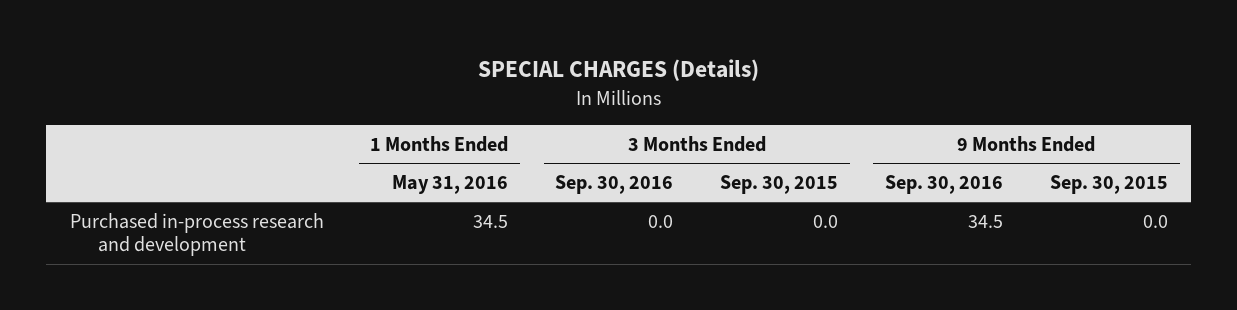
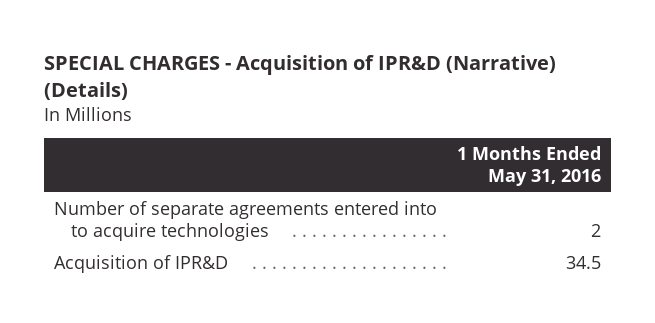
- SPECIAL CHARGES (Details)
+ SPECIAL CHARGES - Acquisition of IPR&D (Narrative) (Details)
- | 1 Months Ended May 31, 2016 | 3 Months Ended Sep. 30, 2016 | 3 Months Ended Sep. 30, 2015 | 9 Months Ended Sep. 30, 2016 | 9 Months Ended Sep. 30, 2015
+ | 1 Months Ended May 31, 2016
- Purchased in-process research and development | 34.5 | 0.0 | 0.0 | 34.5 | 0.0
+ Number of separate agreements entered into to acquire technologies | 2
+ Acquisition of IPR&D | 34.5

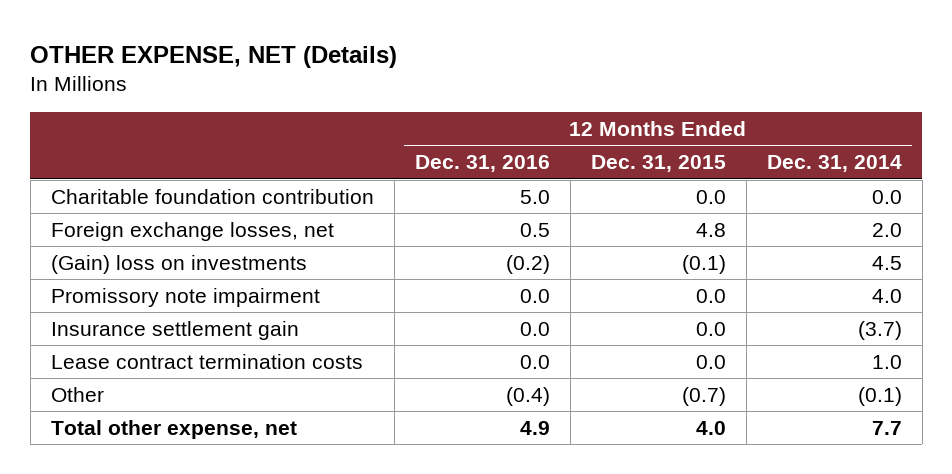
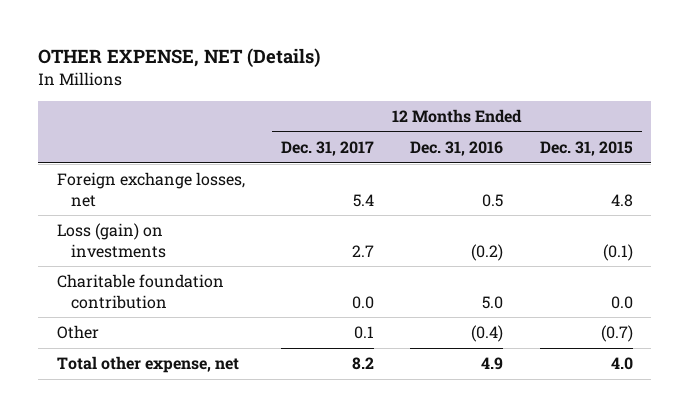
- | 12 Months Ended Dec. 31, 2016 | 12 Months Ended Dec. 31, 2015 | 12 Months Ended Dec. 31, 2014
+ | 12 Months Ended Dec. 31, 2017 | 12 Months Ended Dec. 31, 2016 | 12 Months Ended Dec. 31, 2015
- (Gain) loss on investments | (0.2) | (0.1) | 4.5
- Promissory note impairment | 0.0 | 0.0 | 4.0
- Insurance settlement gain | 0.0 | 0.0 | (3.7)
- Lease contract termination costs | 0.0 | 0.0 | 1.0
+ Loss (gain) on investments | 2.7 | (0.2) | (0.1)
moved down: Charitable foundation contribution | 0.0 | 5.0 | 0.0

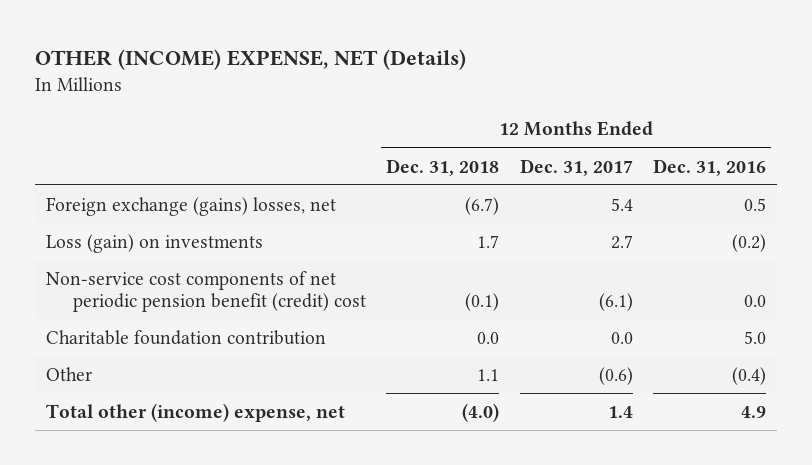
- OTHER EXPENSE, NET (Details)
+ OTHER (INCOME) EXPENSE, NET (Details)
- | 12 Months Ended Dec. 31, 2017 | 12 Months Ended Dec. 31, 2016 | 12 Months Ended Dec. 31, 2015
+ | 12 Months Ended Dec. 31, 2018 | 12 Months Ended Dec. 31, 2017 | 12 Months Ended Dec. 31, 2016
- Foreign exchange losses, net | 5.4 | 0.5 | 4.8
+ Foreign exchange (gains) losses, net | (6.7) | 5.4 | 0.5
+ Non-service cost components of net periodic pension benefit (credit) cost | (0.1) | (6.1) | 0.0
- Other | 0.1 | (0.4) | (0.7)
- Total other expense, net | 8.2 | 4.9 | 4.0
+ Other | 1.1 | (0.6) | (0.4)
+ Total other (income) expense, net | (4.0) | 1.4 | 4.9

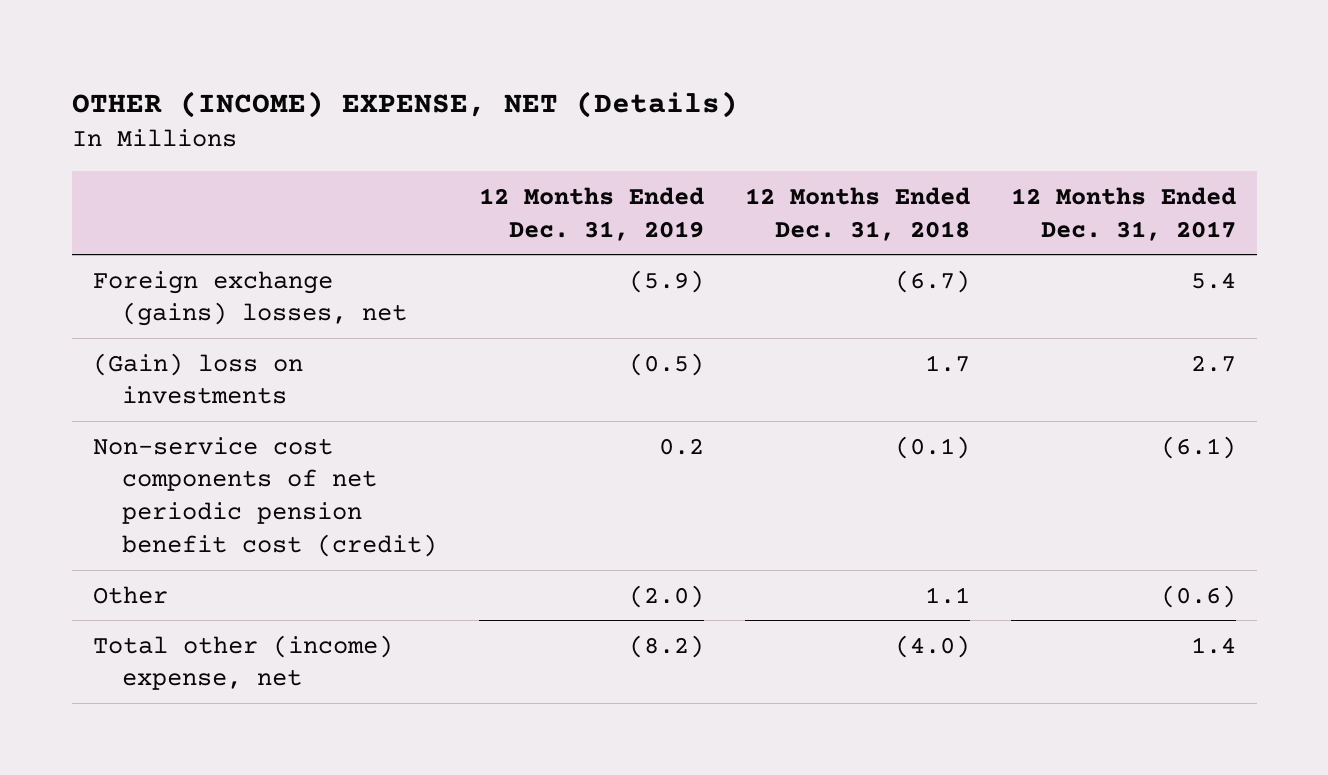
- | 12 Months Ended Dec. 31, 2018 | 12 Months Ended Dec. 31, 2017 | 12 Months Ended Dec. 31, 2016
+ | 12 Months Ended Dec. 31, 2019 | 12 Months Ended Dec. 31, 2018 | 12 Months Ended Dec. 31, 2017
- Loss (gain) on investments | 1.7 | 2.7 | (0.2)
- Non-service cost components of net periodic pension benefit (credit) cost | (0.1) | (6.1) | 0.0
- Charitable foundation contribution | 0.0 | 0.0 | 5.0
+ (Gain) loss on investments | (0.5) | 1.7 | 2.7
+ Non-service cost components of net periodic pension benefit cost (credit) | 0.2 | (0.1) | (6.1)

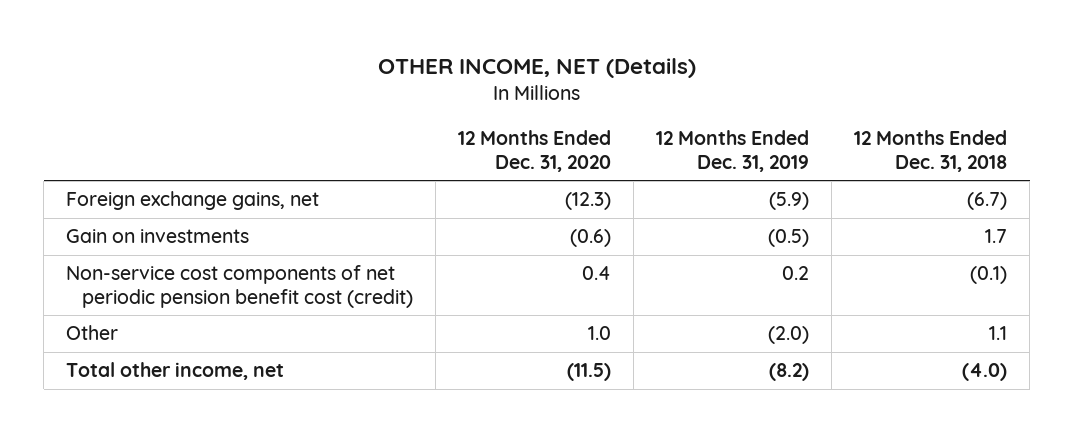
- OTHER (INCOME) EXPENSE, NET (Details)
+ OTHER INCOME, NET (Details)
- | 12 Months Ended Dec. 31, 2019 | 12 Months Ended Dec. 31, 2018 | 12 Months Ended Dec. 31, 2017
+ | 12 Months Ended Dec. 31, 2020 | 12 Months Ended Dec. 31, 2019 | 12 Months Ended Dec. 31, 2018
- Foreign exchange (gains) losses, net | (5.9) | (6.7) | 5.4
- (Gain) loss on investments | (0.5) | 1.7 | 2.7
+ Foreign exchange gains, net | (12.3) | (5.9) | (6.7)
+ Gain on investments | (0.6) | (0.5) | 1.7
- Total other (income) expense, net | (8.2) | (4.0) | 1.4
+ Total other income, net | (11.5) | (8.2) | (4.0)

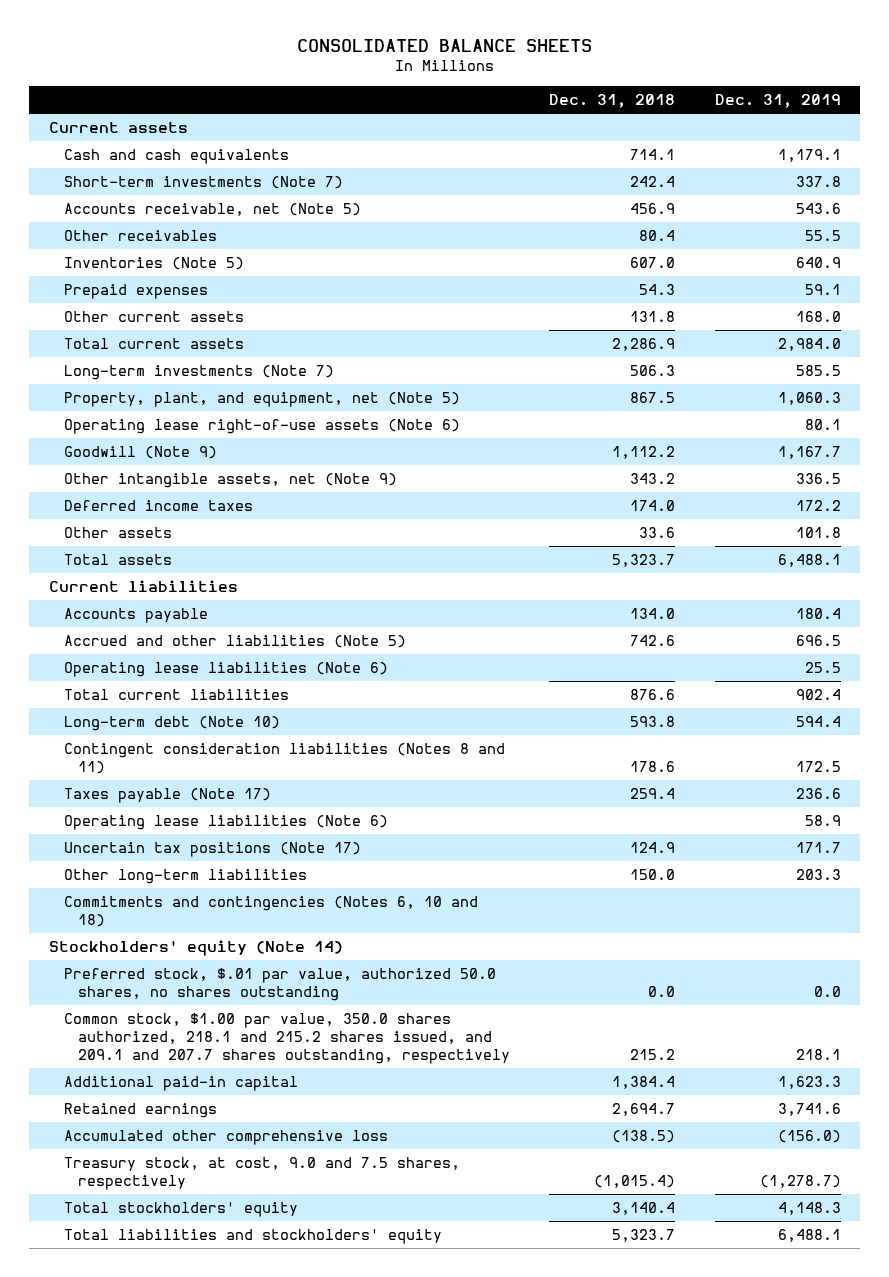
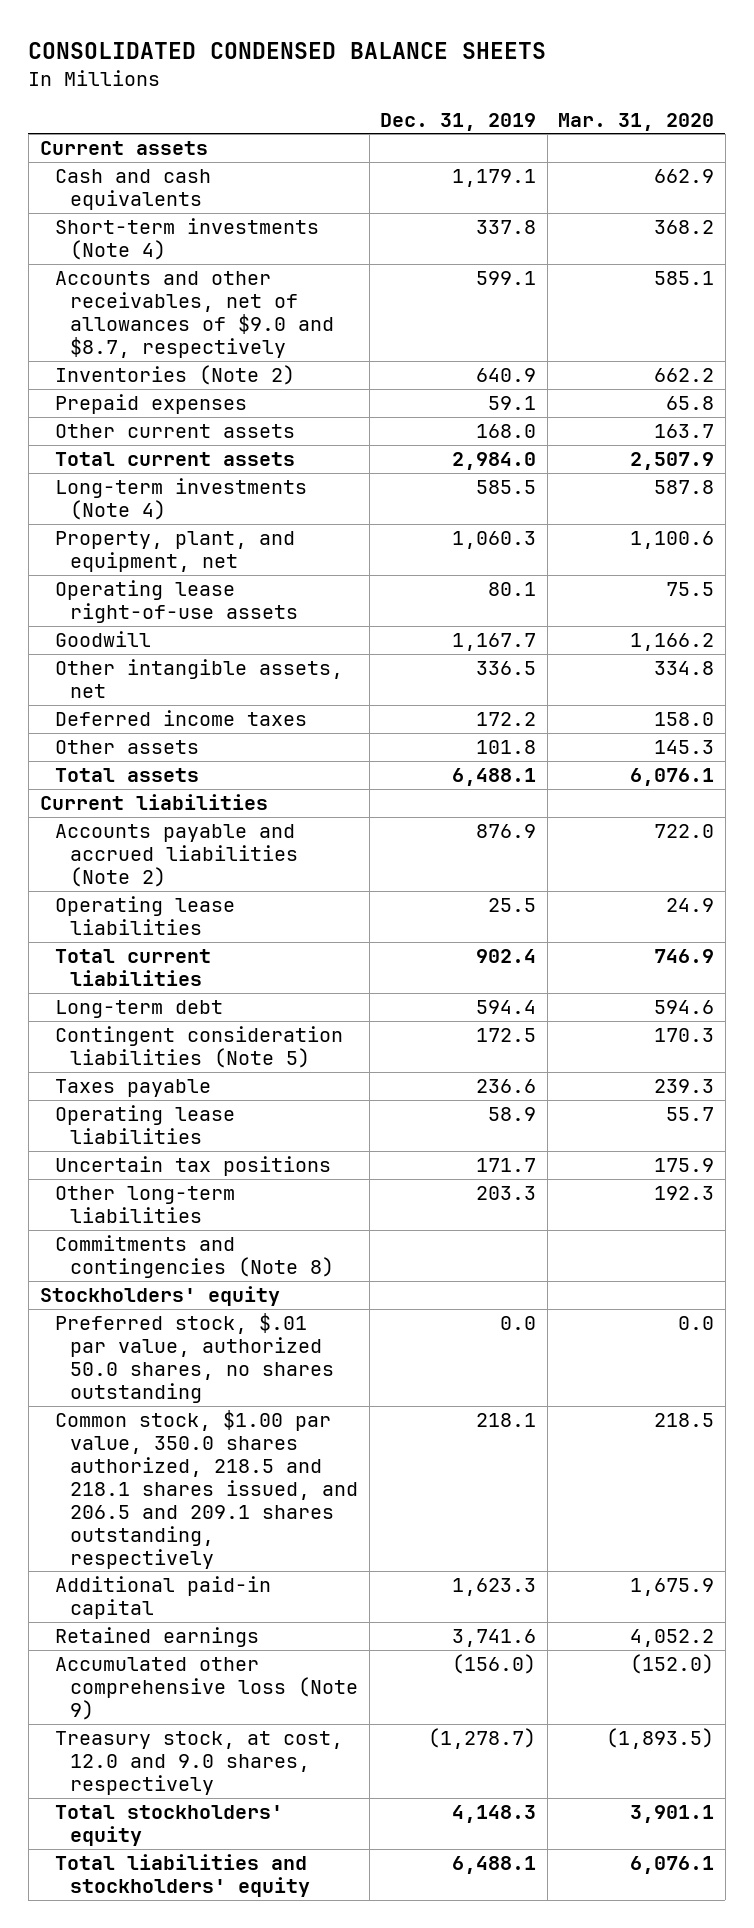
- CONSOLIDATED BALANCE SHEETS
+ CONSOLIDATED CONDENSED BALANCE SHEETS
- | Dec. 31, 2018 | Dec. 31, 2019
+ | Dec. 31, 2019 | Mar. 31, 2020
- Short-term investments (Note 7) | 242.4 | 337.8
- Accounts receivable, net (Note 5) | 456.9 | 543.6
- Other receivables | 80.4 | 55.5
- Inventories (Note 5) | 607.0 | 640.9
+ Short-term investments (Note 4) | 337.8 | 368.2
+ Accounts and other receivables, net of allowances of $9.0 and $8.7, respectively | 599.1 | 585.1
+ Inventories (Note 2) | 640.9 | 662.2
- Long-term investments (Note 7) | 506.3 | 585.5
- Property, plant, and equipment, net (Note 5) | 867.5 | 1,060.3
- Operating lease right-of-use assets (Note 6) | | 80.1
- Goodwill (Note 9) | 1,112.2 | 1,167.7
- Other intangible assets, net (Note 9) | 343.2 | 336.5
+ Long-term investments (Note 4) | 585.5 | 587.8
+ Property, plant, and equipment, net | 1,060.3 | 1,100.6
+ Operating lease right-of-use assets | 80.1 | 75.5
+ Goodwill | 1,167.7 | 1,166.2
+ Other intangible assets, net | 336.5 | 334.8
- Accounts payable | 134.0 | 180.4
- Accrued and other liabilities (Note 5) | 742.6 | 696.5
- Operating lease liabilities (Note 6) | | 25.5
+ Accounts payable and accrued liabilities (Note 2) | 876.9 | 722.0
+ Operating lease liabilities | 25.5 | 24.9
- Long-term debt (Note 10) | 593.8 | 594.4
- Contingent consideration liabilities (Notes 8 and 11) | 178.6 | 172.5
- Taxes payable (Note 17) | 259.4 | 236.6
- Operating lease liabilities (Note 6) | | 58.9
- Uncertain tax positions (Note 17) | 124.9 | 171.7
+ Long-term debt | 594.4 | 594.6
+ Contingent consideration liabilities (Note 5) | 172.5 | 170.3
+ Taxes payable | 236.6 | 239.3
+ Operating lease liabilities | 58.9 | 55.7
+ Uncertain tax positions | 171.7 | 175.9
- Commitments and contingencies (Notes 6, 10 and 18)
- Stockholders' equity (Note 14)
+ Commitments and contingencies (Note 8)
+ Stockholders' equity
- Common stock, $1.00 par value, 350.0 shares authorized, 218.1 and 215.2 shares issued, and 209.1 and 207.7 shares outstanding, respectively | 215.2 | 218.1
+ Common stock, $1.00 par value, 350.0 shares authorized, 218.5 and 218.1 shares issued, and 206.5 and 209.1 shares outstanding, respectively | 218.1 | 218.5
- Accumulated other comprehensive loss | (138.5) | (156.0)
- Treasury stock, at cost, 9.0 and 7.5 shares, respectively | (1,015.4) | (1,278.7)
+ Accumulated other comprehensive loss (Note 9) | (156.0) | (152.0)
+ Treasury stock, at cost, 12.0 and 9.0 shares, respectively | (1,278.7) | (1,893.5)

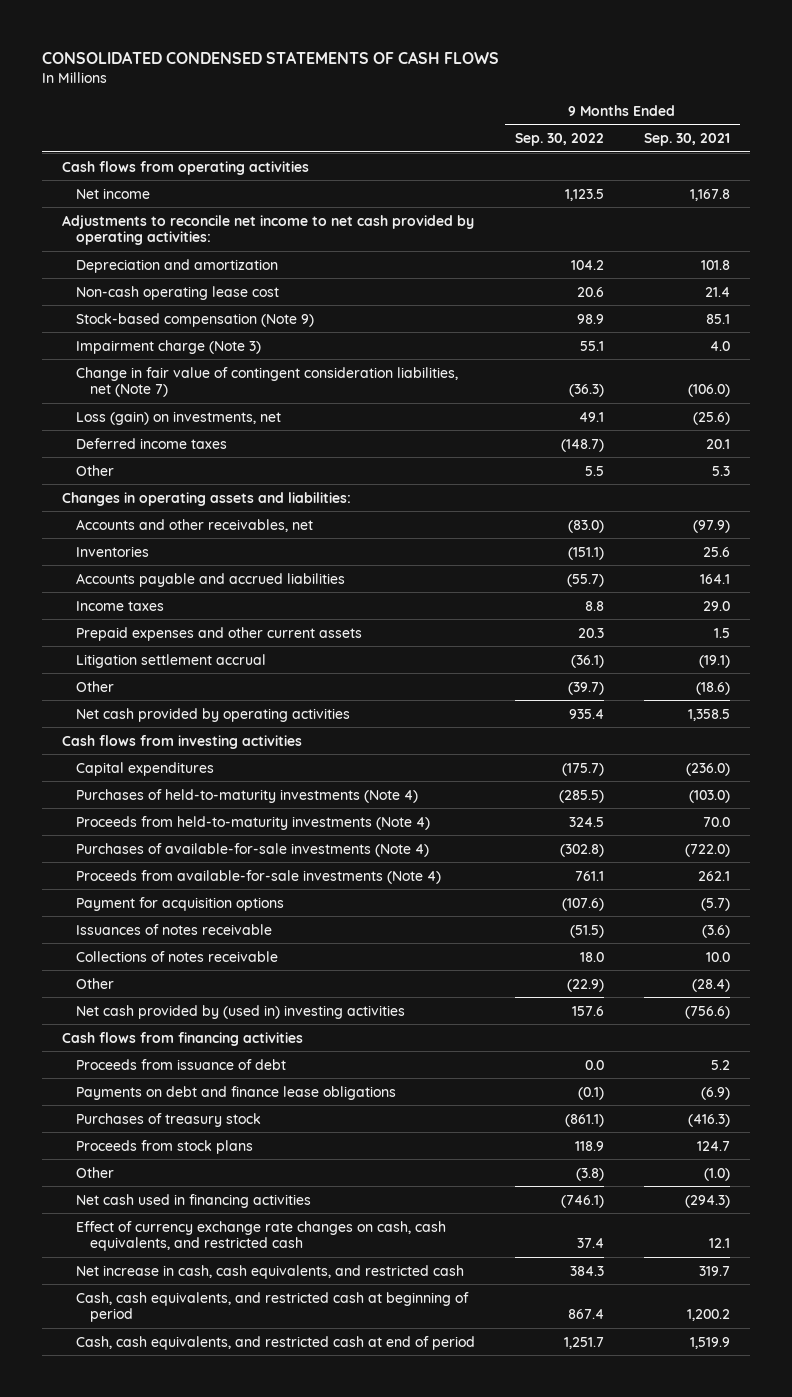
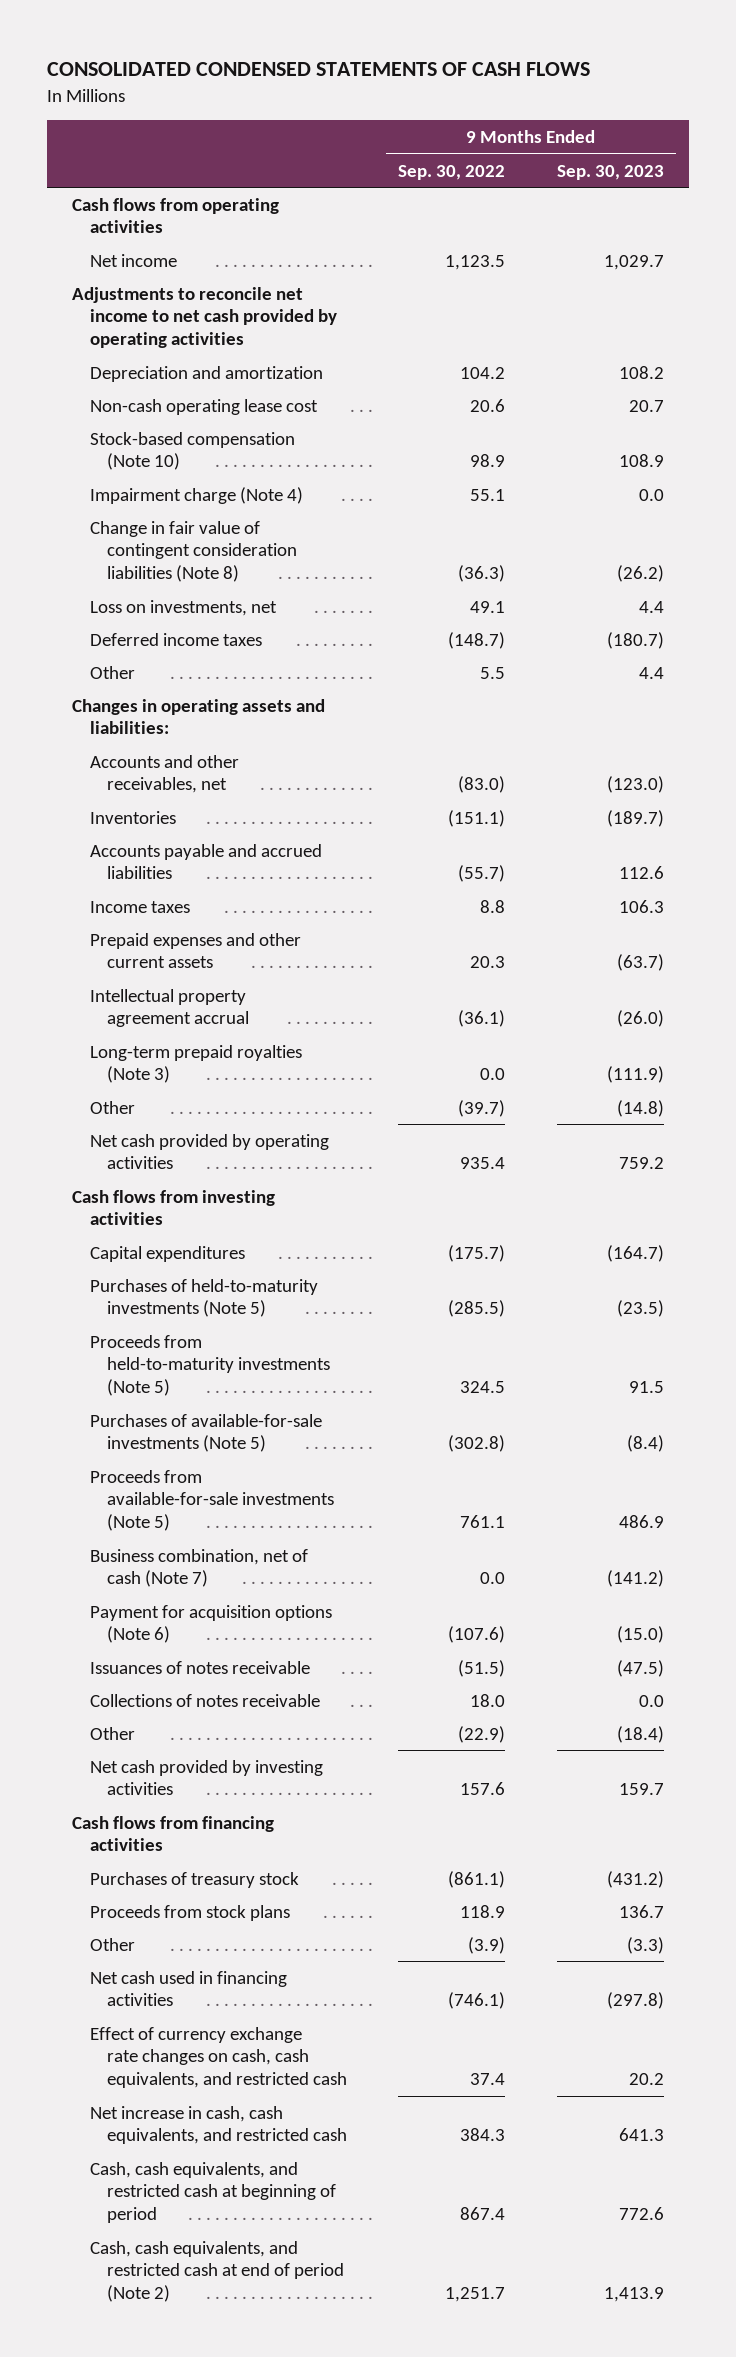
- | 9 Months Ended Sep. 30, 2022 | 9 Months Ended Sep. 30, 2021
+ | 9 Months Ended Sep. 30, 2022 | 9 Months Ended Sep. 30, 2023
- Adjustments to reconcile net income to net cash provided by operating activities:
+ Adjustments to reconcile net income to net cash provided by operating activities
- Stock-based compensation (Note 9) | 98.9 | 85.1
- Impairment charge (Note 3) | 55.1 | 4.0
- Change in fair value of contingent consideration liabilities, net (Note 7) | (36.3) | (106.0)
- Loss (gain) on investments, net | 49.1 | (25.6)
+ Stock-based compensation (Note 10) | 98.9 | 108.9
+ Impairment charge (Note 4) | 55.1 | 0.0
+ Change in fair value of contingent consideration liabilities (Note 8) | (36.3) | (26.2)
+ Loss on investments, net | 49.1 | 4.4
- Litigation settlement accrual | (36.1) | (19.1)
+ Intellectual property agreement accrual | (36.1) | (26.0)
+ Long-term prepaid royalties (Note 3) | 0.0 | (111.9)
- Purchases of held-to-maturity investments (Note 4) | (285.5) | (103.0)
- Proceeds from held-to-maturity investments (Note 4) | 324.5 | 70.0
- Purchases of available-for-sale investments (Note 4) | (302.8) | (722.0)
- Proceeds from available-for-sale investments (Note 4) | 761.1 | 262.1
- Payment for acquisition options | (107.6) | (5.7)
+ Purchases of held-to-maturity investments (Note 5) | (285.5) | (23.5)
+ Proceeds from held-to-maturity investments (Note 5) | 324.5 | 91.5
+ Purchases of available-for-sale investments (Note 5) | (302.8) | (8.4)
+ Proceeds from available-for-sale investments (Note 5) | 761.1 | 486.9
+ Business combination, net of cash (Note 7) | 0.0 | (141.2)
+ Payment for acquisition options (Note 6) | (107.6) | (15.0)
- Net cash provided by (used in) investing activities | 157.6 | (756.6)
+ Net cash provided by investing activities | 157.6 | 159.7
- Proceeds from issuance of debt | 0.0 | 5.2
- Payments on debt and finance lease obligations | (0.1) | (6.9)
- Other | (3.8) | (1.0)
+ Other | (3.9) | (3.3)
- Cash, cash equivalents, and restricted cash at end of period | 1,251.7 | 1,519.9
+ Cash, cash equivalents, and restricted cash at end of period (Note 2) | 1,251.7 | 1,413.9

